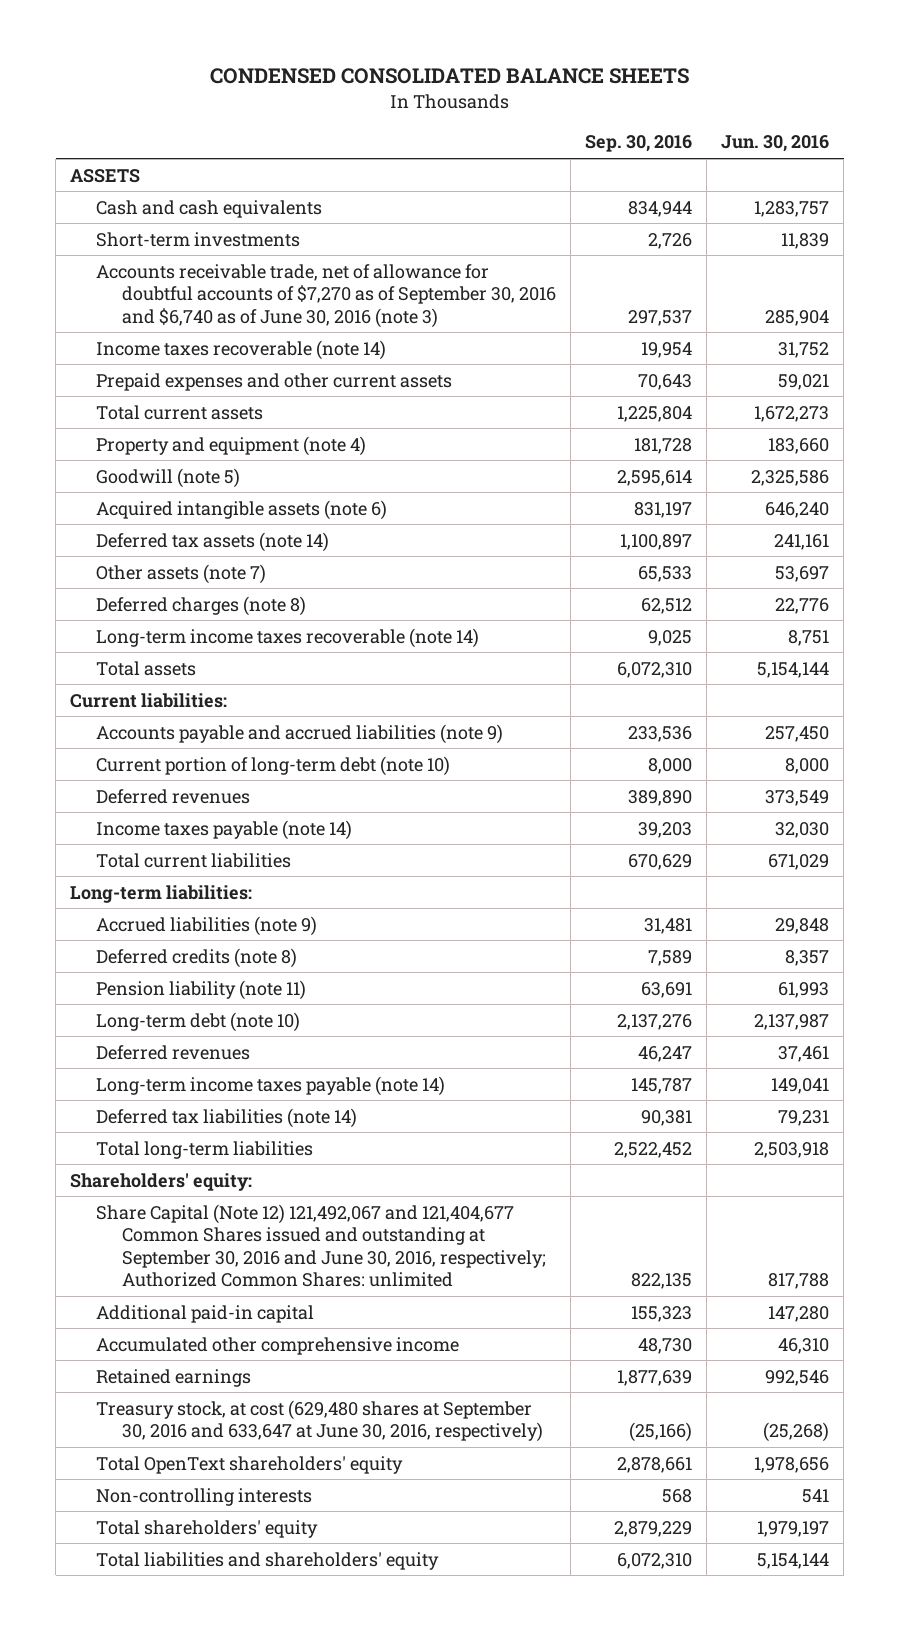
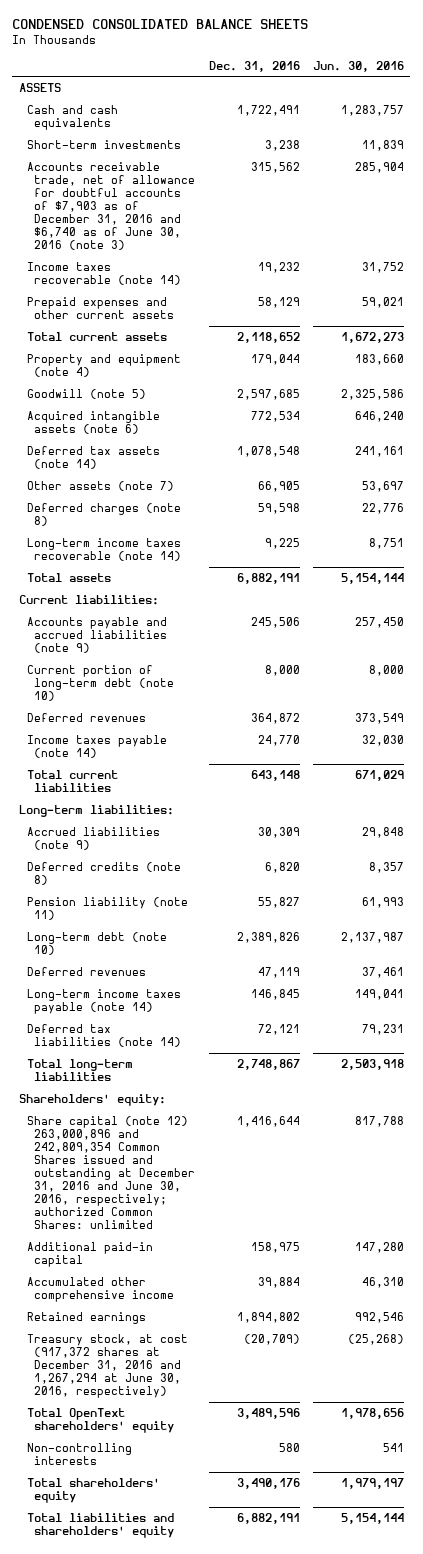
- | Sep. 30, 2016 | Jun. 30, 2016
+ | Dec. 31, 2016 | Jun. 30, 2016
- Accounts receivable trade, net of allowance for doubtful accounts of $7,270 as of September 30, 2016 and $6,740 as of June 30, 2016 (note 3) | 297,537 | 285,904
+ Accounts receivable trade, net of allowance for doubtful accounts of $7,903 as of December 31, 2016 and $6,740 as of June 30, 2016 (note 3) | 315,562 | 285,904
- Share Capital (Note 12) 121,492,067 and 121,404,677 Common Shares issued and outstanding at September 30, 2016 and June 30, 2016, respectively; Authorized Common Shares: unlimited | 822,135 | 817,788
+ Share capital (note 12) 263,000,896 and 242,809,354 Common Shares issued and outstanding at December 31, 2016 and June 30, 2016, respectively; authorized Common Shares: unlimited | 1,416,644 | 817,788
- Treasury stock, at cost (629,480 shares at September 30, 2016 and 633,647 at June 30, 2016, respectively) | (25,166) | (25,268)
+ Treasury stock, at cost (917,372 shares at December 31, 2016 and 1,267,294 at June 30, 2016, respectively) | (20,709) | (25,268)

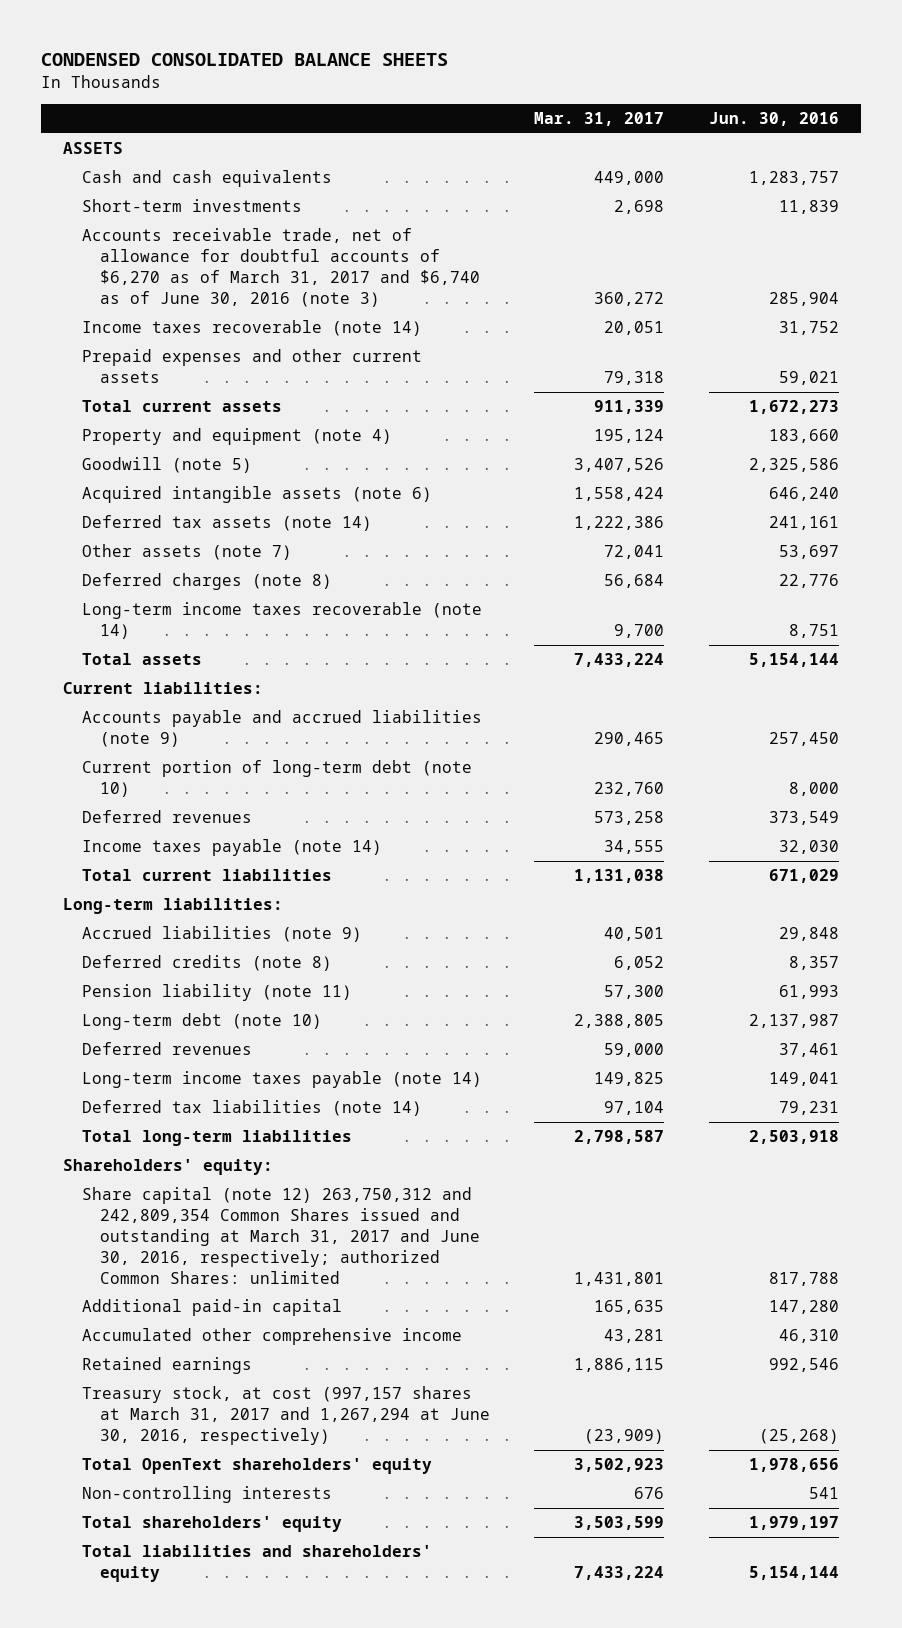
- | Dec. 31, 2016 | Jun. 30, 2016
+ | Mar. 31, 2017 | Jun. 30, 2016
- Accounts receivable trade, net of allowance for doubtful accounts of $7,903 as of December 31, 2016 and $6,740 as of June 30, 2016 (note 3) | 315,562 | 285,904
+ Accounts receivable trade, net of allowance for doubtful accounts of $6,270 as of March 31, 2017 and $6,740 as of June 30, 2016 (note 3) | 360,272 | 285,904
- Share capital (note 12) 263,000,896 and 242,809,354 Common Shares issued and outstanding at December 31, 2016 and June 30, 2016, respectively; authorized Common Shares: unlimited | 1,416,644 | 817,788
+ Share capital (note 12) 263,750,312 and 242,809,354 Common Shares issued and outstanding at March 31, 2017 and June 30, 2016, respectively; authorized Common Shares: unlimited | 1,431,801 | 817,788
- Treasury stock, at cost (917,372 shares at December 31, 2016 and 1,267,294 at June 30, 2016, respectively) | (20,709) | (25,268)
+ Treasury stock, at cost (997,157 shares at March 31, 2017 and 1,267,294 at June 30, 2016, respectively) | (23,909) | (25,268)

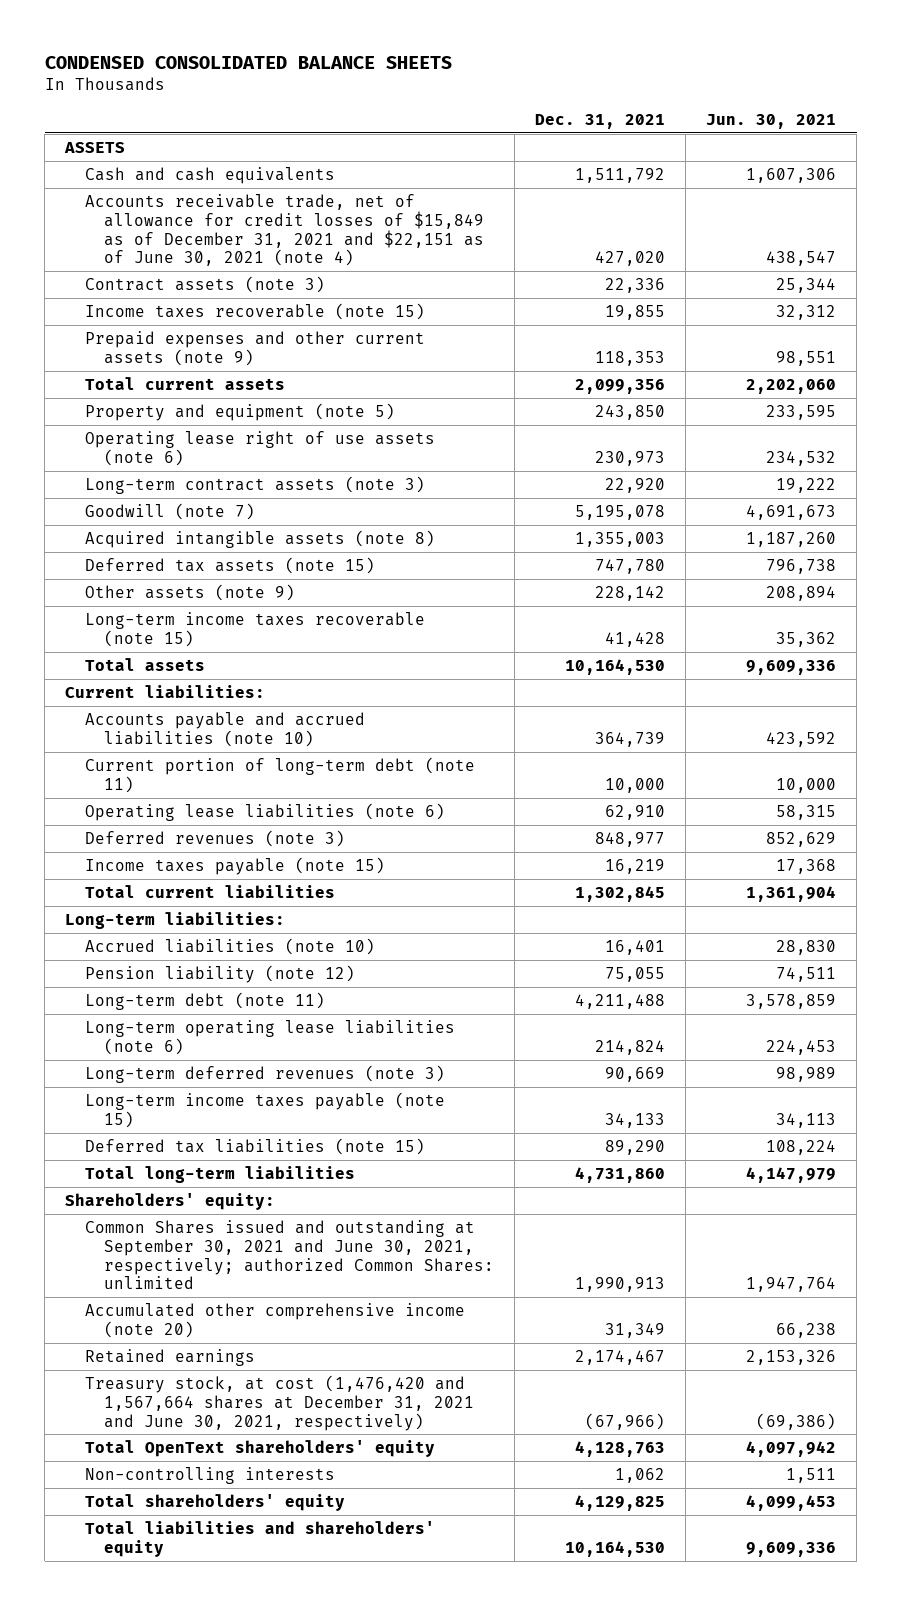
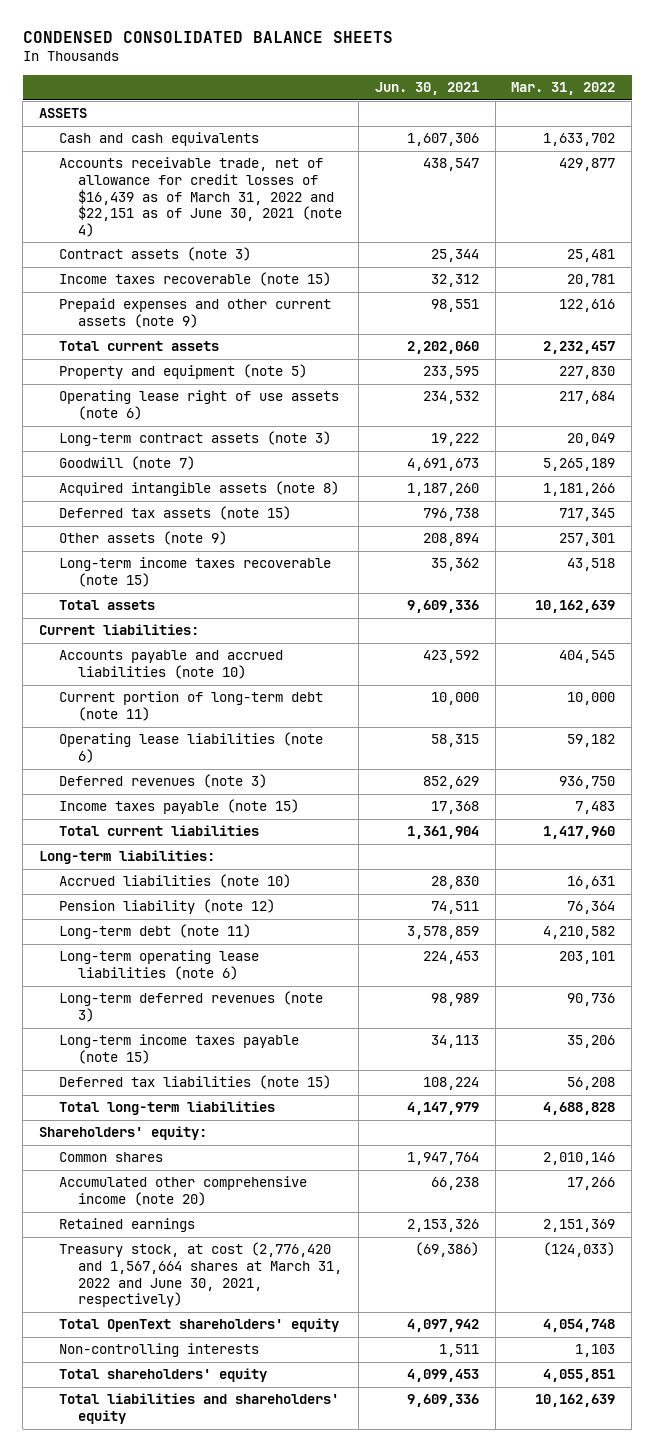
- | Dec. 31, 2021 | Jun. 30, 2021
+ | Jun. 30, 2021 | Mar. 31, 2022
- Accounts receivable trade, net of allowance for credit losses of $15,849 as of December 31, 2021 and $22,151 as of June 30, 2021 (note 4) | 427,020 | 438,547
+ Accounts receivable trade, net of allowance for credit losses of $16,439 as of March 31, 2022 and $22,151 as of June 30, 2021 (note 4) | 438,547 | 429,877
- Common Shares issued and outstanding at September 30, 2021 and June 30, 2021, respectively; authorized Common Shares: unlimited | 1,990,913 | 1,947,764
+ Common shares | 1,947,764 | 2,010,146
- Treasury stock, at cost (1,476,420 and 1,567,664 shares at December 31, 2021 and June 30, 2021, respectively) | (67,966) | (69,386)
+ Treasury stock, at cost (2,776,420 and 1,567,664 shares at March 31, 2022 and June 30, 2021, respectively) | (69,386) | (124,033)

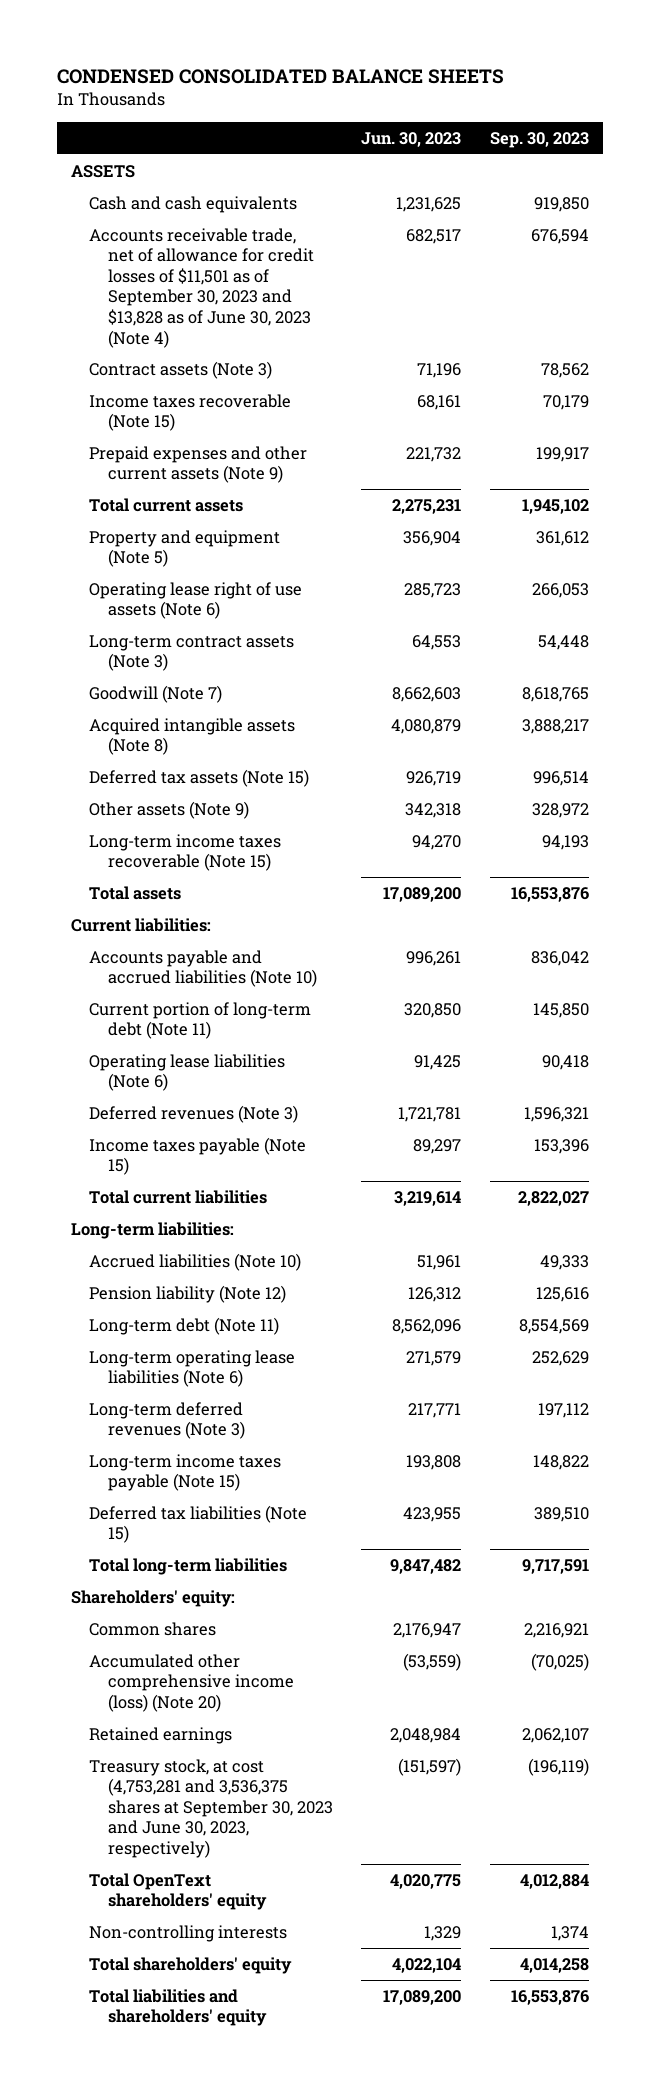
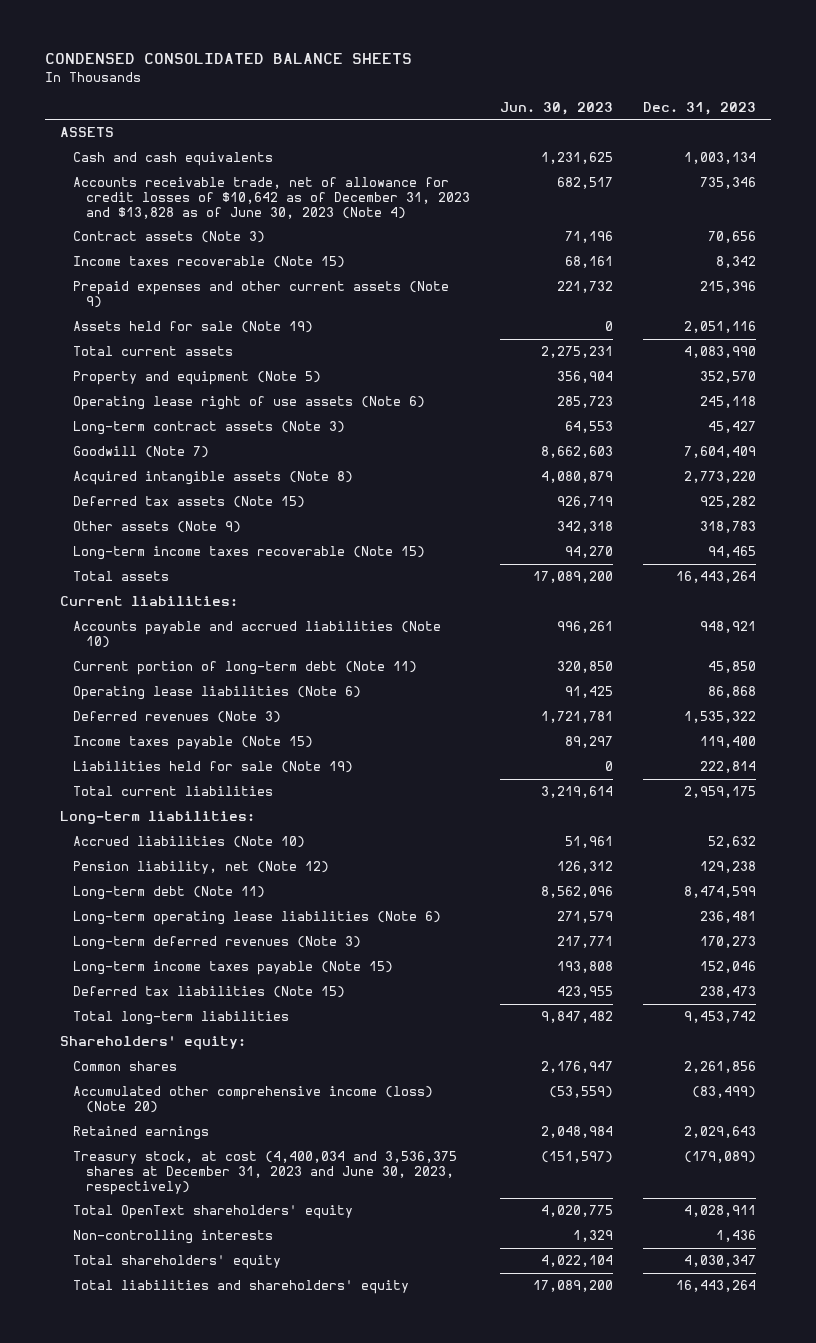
- | Jun. 30, 2023 | Sep. 30, 2023
+ | Jun. 30, 2023 | Dec. 31, 2023
- Accounts receivable trade, net of allowance for credit losses of $11,501 as of September 30, 2023 and $13,828 as of June 30, 2023 (Note 4) | 682,517 | 676,594
+ Accounts receivable trade, net of allowance for credit losses of $10,642 as of December 31, 2023 and $13,828 as of June 30, 2023 (Note 4) | 682,517 | 735,346
+ Assets held for sale (Note 19) | 0 | 2,051,116
+ Liabilities held for sale (Note 19) | 0 | 222,814
- Pension liability (Note 12) | 126,312 | 125,616
+ Pension liability, net (Note 12) | 126,312 | 129,238
- Treasury stock, at cost (4,753,281 and 3,536,375 shares at September 30, 2023 and June 30, 2023, respectively) | (151,597) | (196,119)
+ Treasury stock, at cost (4,400,034 and 3,536,375 shares at December 31, 2023 and June 30, 2023, respectively) | (151,597) | (179,089)

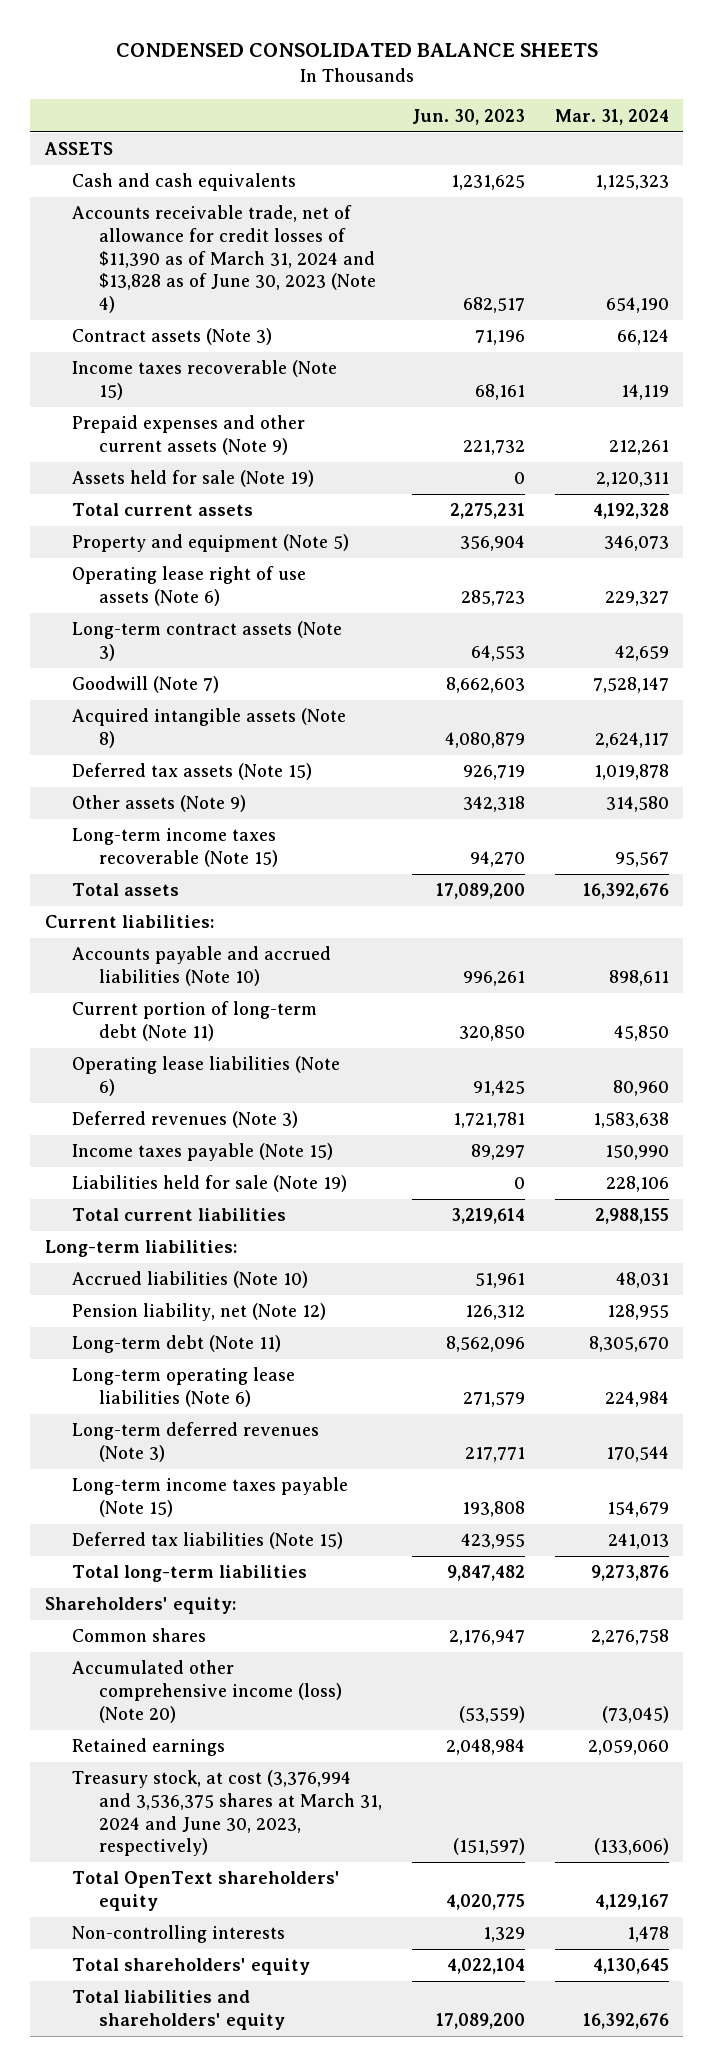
- | Jun. 30, 2023 | Dec. 31, 2023
+ | Jun. 30, 2023 | Mar. 31, 2024
- Accounts receivable trade, net of allowance for credit losses of $10,642 as of December 31, 2023 and $13,828 as of June 30, 2023 (Note 4) | 682,517 | 735,346
+ Accounts receivable trade, net of allowance for credit losses of $11,390 as of March 31, 2024 and $13,828 as of June 30, 2023 (Note 4) | 682,517 | 654,190
- Treasury stock, at cost (4,400,034 and 3,536,375 shares at December 31, 2023 and June 30, 2023, respectively) | (151,597) | (179,089)
+ Treasury stock, at cost (3,376,994 and 3,536,375 shares at March 31, 2024 and June 30, 2023, respectively) | (151,597) | (133,606)

